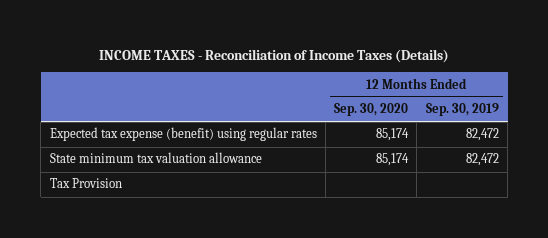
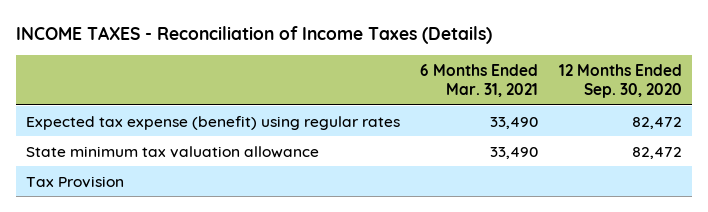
- | 12 Months Ended Sep. 30, 2020 | 12 Months Ended Sep. 30, 2019
+ | 6 Months Ended Mar. 31, 2021 | 12 Months Ended Sep. 30, 2020
- Expected tax expense (benefit) using regular rates | 85,174 | 82,472
- State minimum tax valuation allowance | 85,174 | 82,472
+ Expected tax expense (benefit) using regular rates | 33,490 | 82,472
+ State minimum tax valuation allowance | 33,490 | 82,472

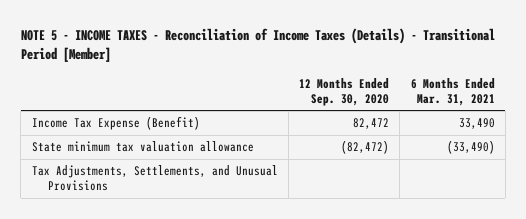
- INCOME TAXES - Reconciliation of Income Taxes (Details)
+ NOTE 5 - INCOME TAXES - Reconciliation of Income Taxes (Details) - Transitional Period [Member]
- | 6 Months Ended Mar. 31, 2021 | 12 Months Ended Sep. 30, 2020
+ | 12 Months Ended Sep. 30, 2020 | 6 Months Ended Mar. 31, 2021
- Expected tax expense (benefit) using regular rates | 33,490 | 82,472
- State minimum tax valuation allowance | 33,490 | 82,472
- Tax Provision
+ Income Tax Expense (Benefit) | 82,472 | 33,490
+ State minimum tax valuation allowance | (82,472) | (33,490)
+ Tax Adjustments, Settlements, and Unusual Provisions

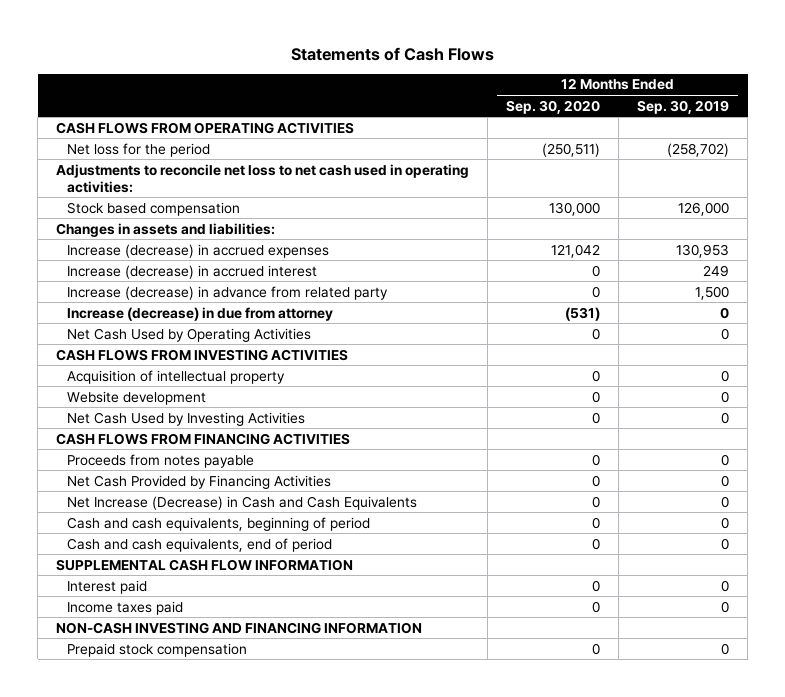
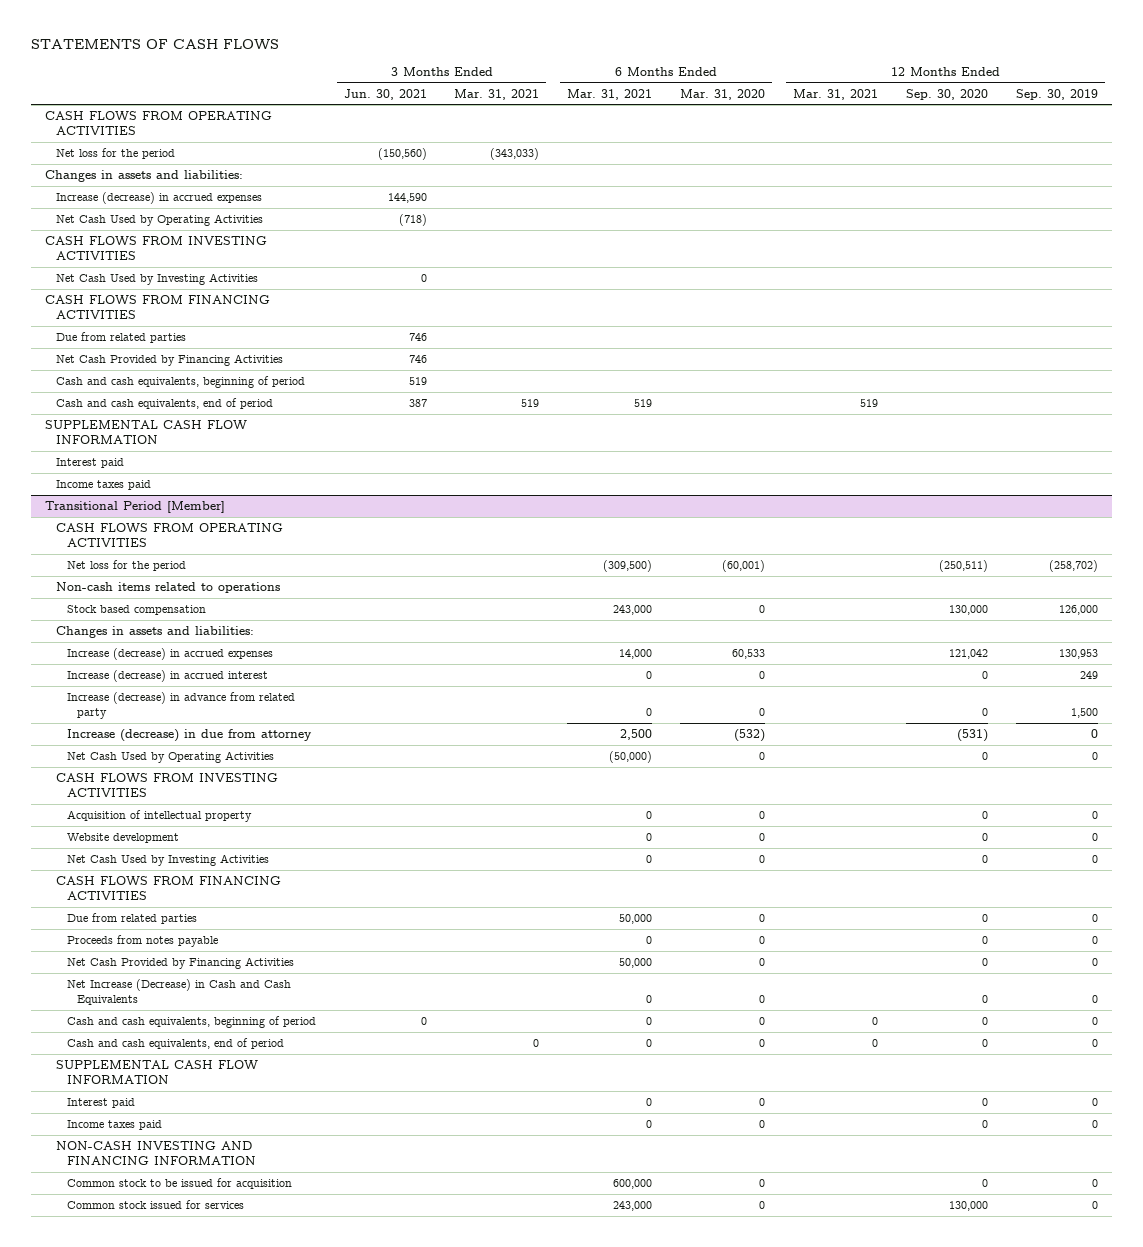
- Statements of Cash Flows
+ STATEMENTS OF CASH FLOWS
- | 12 Months Ended Sep. 30, 2020 | 12 Months Ended Sep. 30, 2019
+ | 3 Months Ended Jun. 30, 2021 | 3 Months Ended Mar. 31, 2021 | 6 Months Ended Mar. 31, 2021 | 6 Months Ended Mar. 31, 2020 | 12 Months Ended Mar. 31, 2021 | 12 Months Ended Sep. 30, 2020 | 12 Months Ended Sep. 30, 2019
+ Net loss for the period | (150,560) | (343,033) | | | | |
+ Changes in assets and liabilities:
+ Increase (decrease) in accrued expenses | 144,590 | | | | | |
+ Net Cash Used by Operating Activities | (718) | | | | | |
+ CASH FLOWS FROM INVESTING ACTIVITIES
+ Net Cash Used by Investing Activities | 0 | | | | | |
+ CASH FLOWS FROM FINANCING ACTIVITIES
+ Due from related parties | 746 | | | | | |
+ Net Cash Provided by Financing Activities | 746 | | | | | |
+ Cash and cash equivalents, beginning of period | 519 | | | | | |
+ Cash and cash equivalents, end of period | 387 | 519 | 519 | | 519 | |
+ SUPPLEMENTAL CASH FLOW INFORMATION
+ Interest paid
+ Income taxes paid
+ Transitional Period [Member]
+ CASH FLOWS FROM OPERATING ACTIVITIES
- Adjustments to reconcile net loss to net cash used in operating activities:
+ Non-cash items related to operations
+ Due from related parties | | | 50,000 | 0 | | 0 | 0
- Prepaid stock compensation | 0 | 0
+ Common stock to be issued for acquisition | | | 600,000 | 0 | | 0 | 0
+ Common stock issued for services | | | 243,000 | 0 | | 130,000 | 0

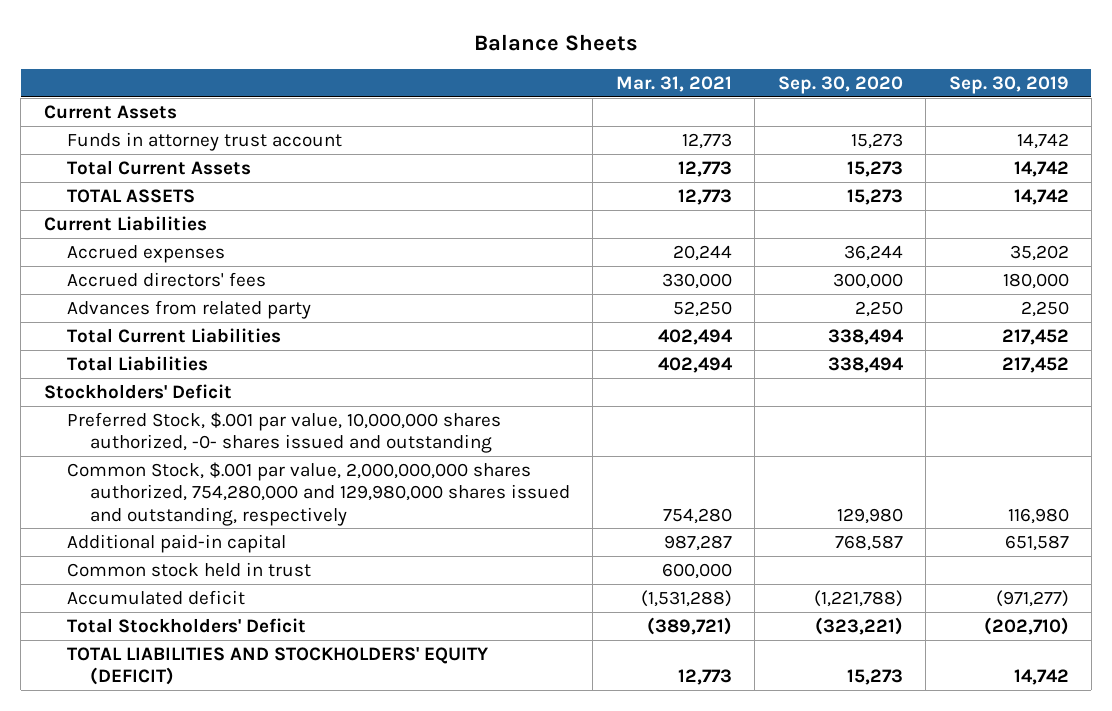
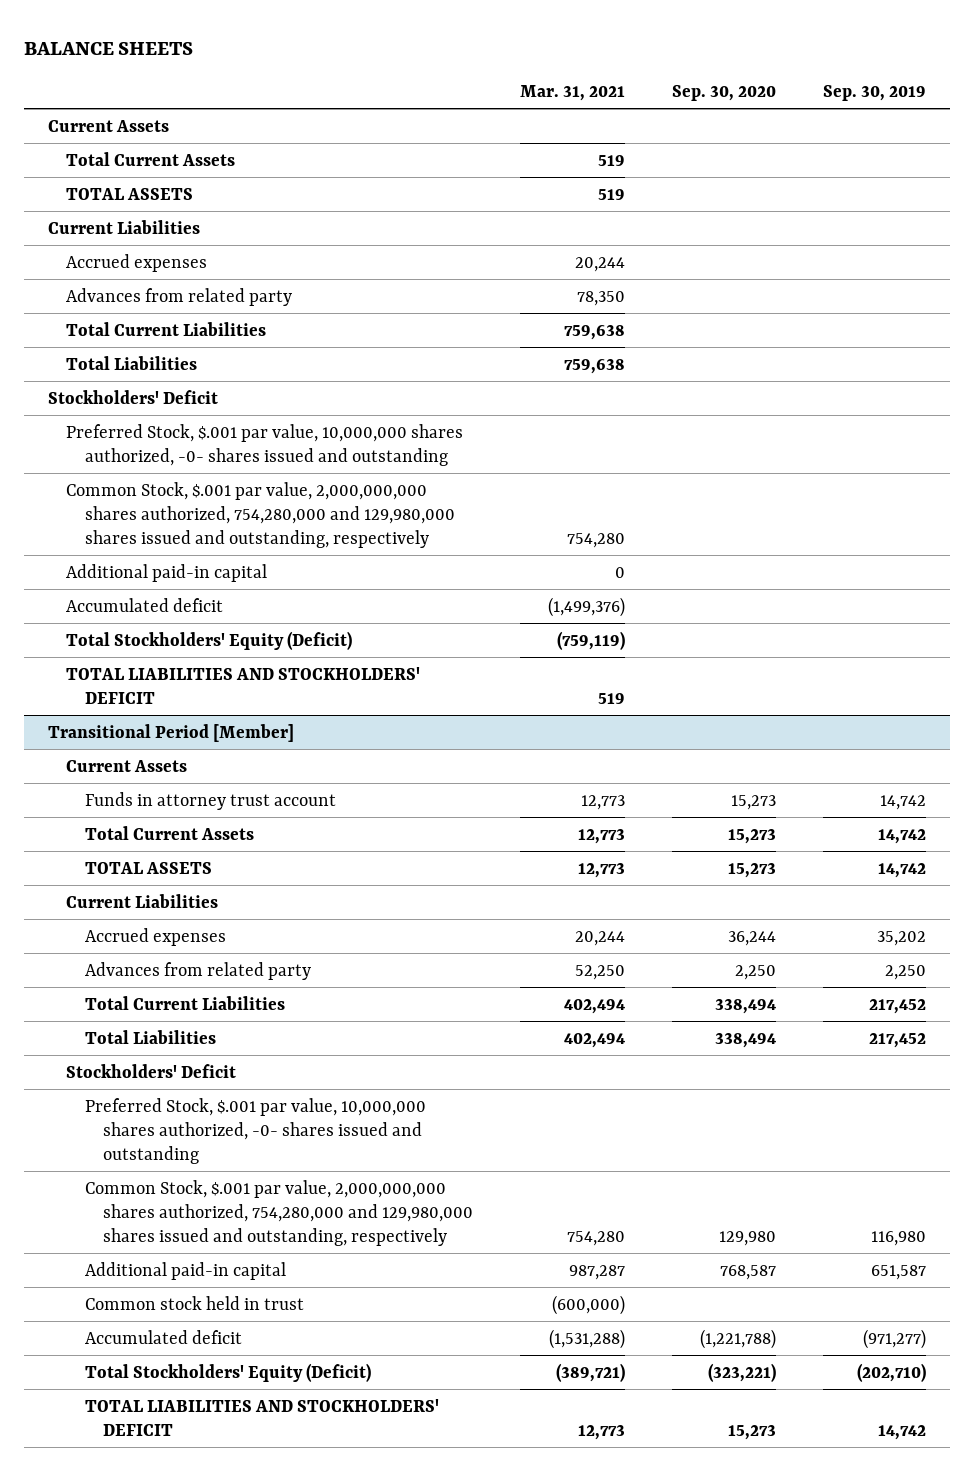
- Balance Sheets
+ BALANCE SHEETS
+ Total Current Assets | 519 | |
+ TOTAL ASSETS | 519 | |
+ Current Liabilities
+ Accrued expenses | 20,244 | |
+ Advances from related party | 78,350 | |
+ Total Current Liabilities | 759,638 | |
+ Total Liabilities | 759,638 | |
+ Stockholders' Deficit
+ Preferred Stock, $.001 par value, 10,000,000 shares authorized, -0- shares issued and outstanding
+ Common Stock, $.001 par value, 2,000,000,000 shares authorized, 754,280,000 and 129,980,000 shares issued and outstanding, respectively | 754,280 | |
+ Additional paid-in capital | 0 | |
+ Accumulated deficit | (1,499,376) | |
+ Total Stockholders' Equity (Deficit) | (759,119) | |
+ TOTAL LIABILITIES AND STOCKHOLDERS' DEFICIT | 519 | |
+ Transitional Period [Member]
+ Current Assets
- Accrued directors' fees | 330,000 | 300,000 | 180,000
- Common stock held in trust | 600,000 | |
+ Common stock held in trust | (600,000) | |
- Total Stockholders' Deficit | (389,721) | (323,221) | (202,710)
- TOTAL LIABILITIES AND STOCKHOLDERS' EQUITY (DEFICIT) | 12,773 | 15,273 | 14,742
+ Total Stockholders' Equity (Deficit) | (389,721) | (323,221) | (202,710)
+ TOTAL LIABILITIES AND STOCKHOLDERS' DEFICIT | 12,773 | 15,273 | 14,742

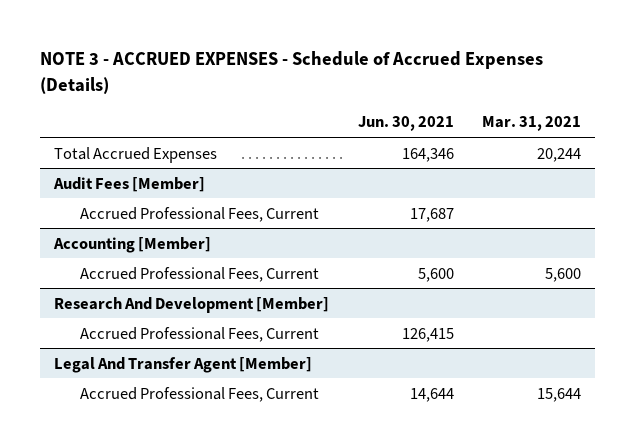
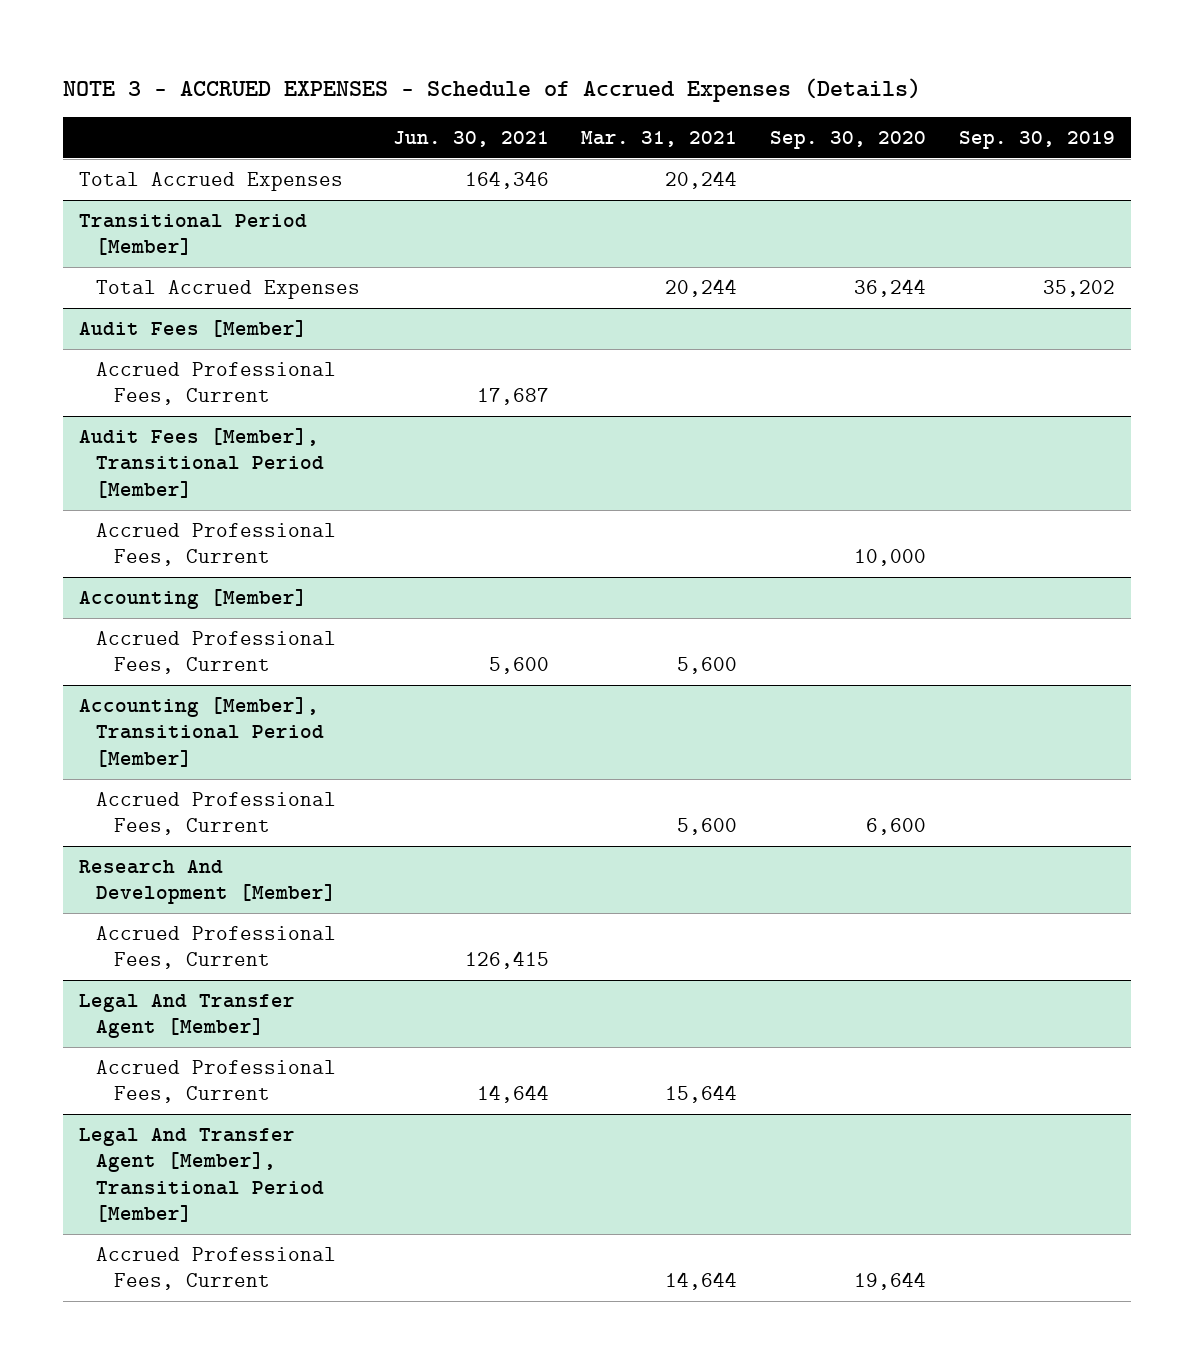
- | Jun. 30, 2021 | Mar. 31, 2021
+ | Jun. 30, 2021 | Mar. 31, 2021 | Sep. 30, 2020 | Sep. 30, 2019
+ Transitional Period [Member]
+ Total Accrued Expenses | | 20,244 | 36,244 | 35,202
+ Audit Fees [Member], Transitional Period [Member]
+ Accrued Professional Fees, Current | | | 10,000 |
+ Accounting [Member], Transitional Period [Member]
+ Accrued Professional Fees, Current | | 5,600 | 6,600 |
+ Legal And Transfer Agent [Member], Transitional Period [Member]
+ Accrued Professional Fees, Current | | 14,644 | 19,644 |

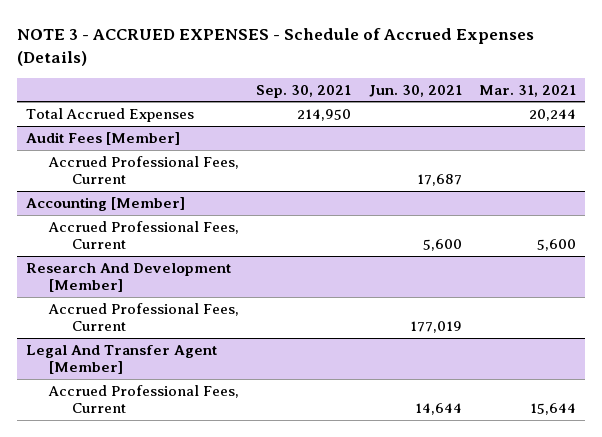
- | Jun. 30, 2021 | Mar. 31, 2021 | Sep. 30, 2020 | Sep. 30, 2019
+ | Sep. 30, 2021 | Jun. 30, 2021 | Mar. 31, 2021
- Total Accrued Expenses | 164,346 | 20,244 | |
- Transitional Period [Member]
- Audit Fees [Member], Transitional Period [Member]
- Accrued Professional Fees, Current | | | 10,000 |
- Accounting [Member], Transitional Period [Member]
- Accrued Professional Fees, Current | | 5,600 | 6,600 |
@ Research And Development [Member]
- Accrued Professional Fees, Current | 126,415 | | |
+ Accrued Professional Fees, Current | | 177,019 |
- Legal And Transfer Agent [Member], Transitional Period [Member]
- Accrued Professional Fees, Current | | 14,644 | 19,644 |

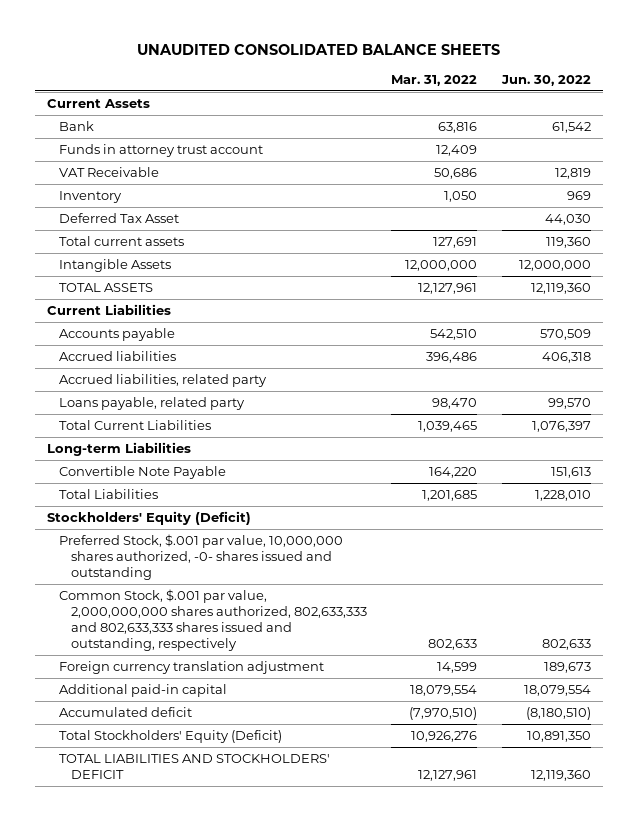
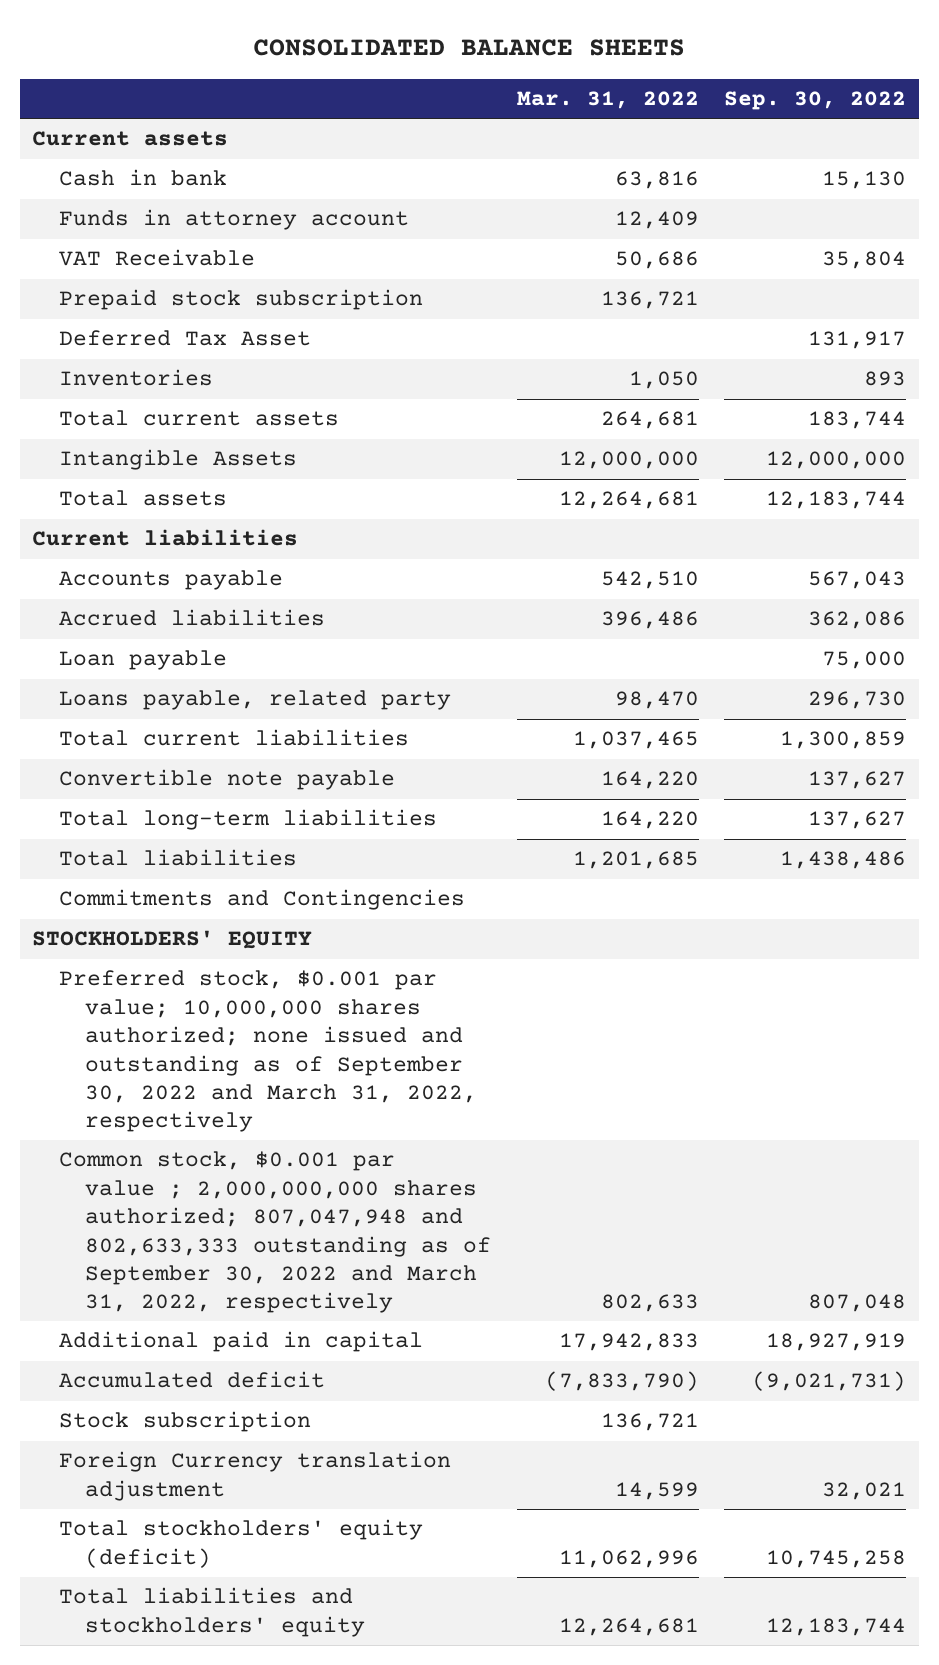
- UNAUDITED CONSOLIDATED BALANCE SHEETS
+ CONSOLIDATED BALANCE SHEETS
- | Mar. 31, 2022 | Jun. 30, 2022
+ | Mar. 31, 2022 | Sep. 30, 2022
- Current Assets
- Bank | 63,816 | 61,542
- Funds in attorney trust account | 12,409 |
+ Current assets
+ Cash in bank | 63,816 | 15,130
+ Funds in attorney account | 12,409 |
- Inventory | 1,050 | 969
+ Prepaid stock subscription | 136,721 |
- Total current assets | 127,691 | 119,360
+ Inventories | 1,050 | 893
+ Total current assets | 264,681 | 183,744
- TOTAL ASSETS | 12,127,961 | 12,119,360
- Current Liabilities
+ Total assets | 12,264,681 | 12,183,744
+ Current liabilities
- Accrued liabilities, related party
+ Loan payable | | 75,000
- Total Current Liabilities | 1,039,465 | 1,076,397
- Long-term Liabilities
- Convertible Note Payable | 164,220 | 151,613
- Total Liabilities | 1,201,685 | 1,228,010
- Stockholders' Equity (Deficit)
- Preferred Stock, $.001 par value, 10,000,000 shares authorized, -0- shares issued and outstanding
- Common Stock, $.001 par value, 2,000,000,000 shares authorized, 802,633,333 and 802,633,333 shares issued and outstanding, respectively | 802,633 | 802,633
- Foreign currency translation adjustment | 14,599 | 189,673
- Additional paid-in capital | 18,079,554 | 18,079,554
- Accumulated deficit | (7,970,510) | (8,180,510)
- Total Stockholders' Equity (Deficit) | 10,926,276 | 10,891,350
- TOTAL LIABILITIES AND STOCKHOLDERS' DEFICIT | 12,127,961 | 12,119,360
+ Total current liabilities | 1,037,465 | 1,300,859
+ Convertible note payable | 164,220 | 137,627
+ Total long-term liabilities | 164,220 | 137,627
+ Total liabilities | 1,201,685 | 1,438,486
+ Commitments and Contingencies
+ STOCKHOLDERS' EQUITY
+ Preferred stock, $0.001 par value; 10,000,000 shares authorized; none issued and outstanding as of September 30, 2022 and March 31, 2022, respectively
+ Common stock, $0.001 par value ; 2,000,000,000 shares authorized; 807,047,948 and 802,633,333 outstanding as of September 30, 2022 and March 31, 2022, respectively | 802,633 | 807,048
+ Additional paid in capital | 17,942,833 | 18,927,919
+ Accumulated deficit | (7,833,790) | (9,021,731)
+ Stock subscription | 136,721 |
+ Foreign Currency translation adjustment | 14,599 | 32,021
+ Total stockholders' equity (deficit) | 11,062,996 | 10,745,258
+ Total liabilities and stockholders' equity | 12,264,681 | 12,183,744

